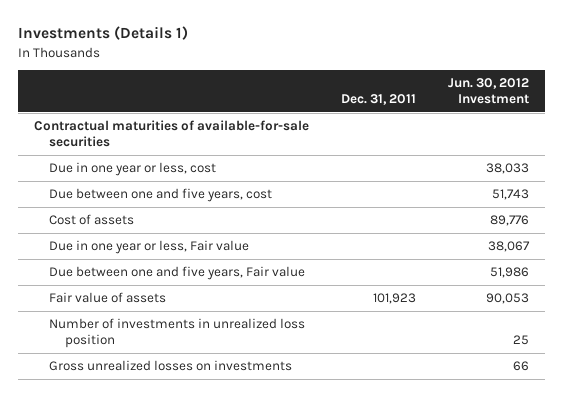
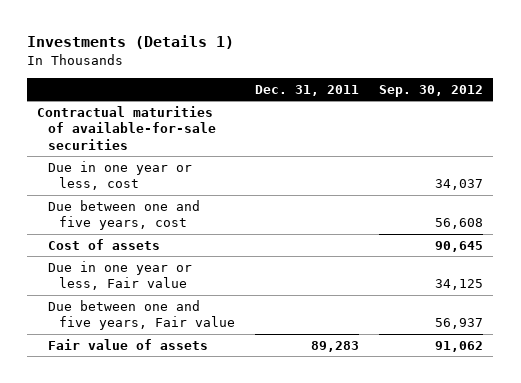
- | Dec. 31, 2011 | Jun. 30, 2012 Investment
+ | Dec. 31, 2011 | Sep. 30, 2012
- Fair value of assets | 101,923 | 90,053
- Number of investments in unrealized loss position | | 25
- Gross unrealized losses on investments | | 66
+ Fair value of assets | 89,283 | 91,062

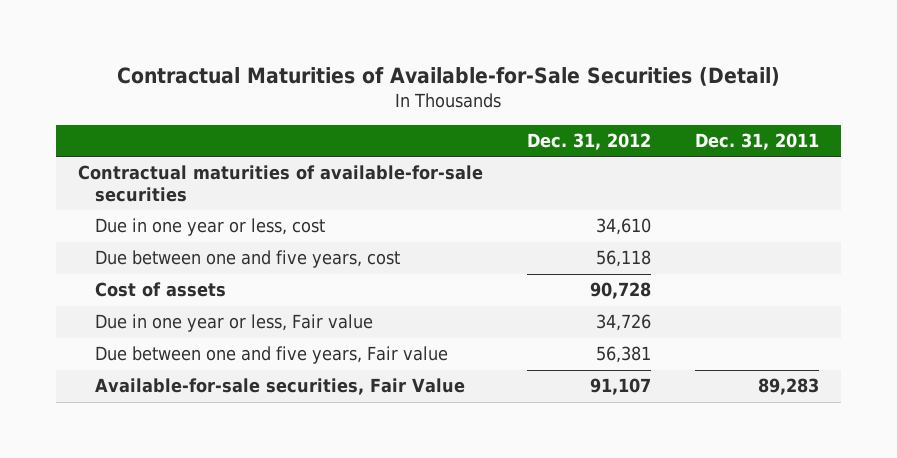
- Investments (Details 1)
+ Contractual Maturities of Available-for-Sale Securities (Detail)
- | Dec. 31, 2011 | Sep. 30, 2012
+ | Dec. 31, 2012 | Dec. 31, 2011
- Fair value of assets | 89,283 | 91,062
+ Available-for-sale securities, Fair Value | 91,107 | 89,283

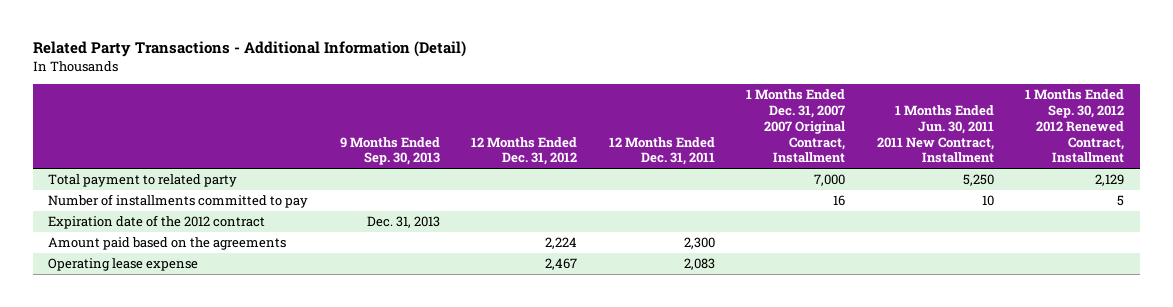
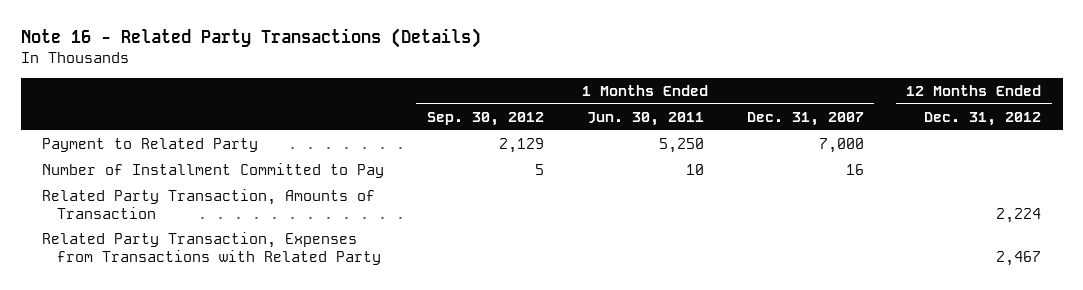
- Related Party Transactions - Additional Information (Detail)
+ Note 16 - Related Party Transactions (Details)
- | 9 Months Ended Sep. 30, 2013 | 12 Months Ended Dec. 31, 2012 | 12 Months Ended Dec. 31, 2011 | 1 Months Ended Dec. 31, 2007 2007 Original Contract, Installment | 1 Months Ended Jun. 30, 2011 2011 New Contract, Installment | 1 Months Ended Sep. 30, 2012 2012 Renewed Contract, Installment
+ | 1 Months Ended Sep. 30, 2012 | 1 Months Ended Jun. 30, 2011 | 1 Months Ended Dec. 31, 2007 | 12 Months Ended Dec. 31, 2012
- Total payment to related party | | | | 7,000 | 5,250 | 2,129
- Number of installments committed to pay | | | | 16 | 10 | 5
- Expiration date of the 2012 contract | Dec. 31, 2013 | | | | |
- Amount paid based on the agreements | | 2,224 | 2,300 | | |
- Operating lease expense | | 2,467 | 2,083 | | |
+ Payment to Related Party | 2,129 | 5,250 | 7,000 |
+ Number of Installment Committed to Pay | 5 | 10 | 16 |
+ Related Party Transaction, Amounts of Transaction | | | | 2,224
+ Related Party Transaction, Expenses from Transactions with Related Party | | | | 2,467

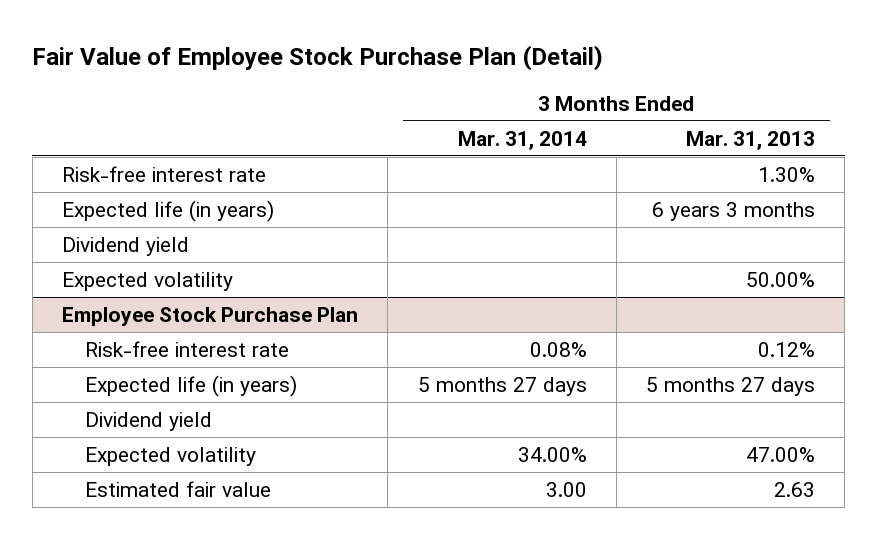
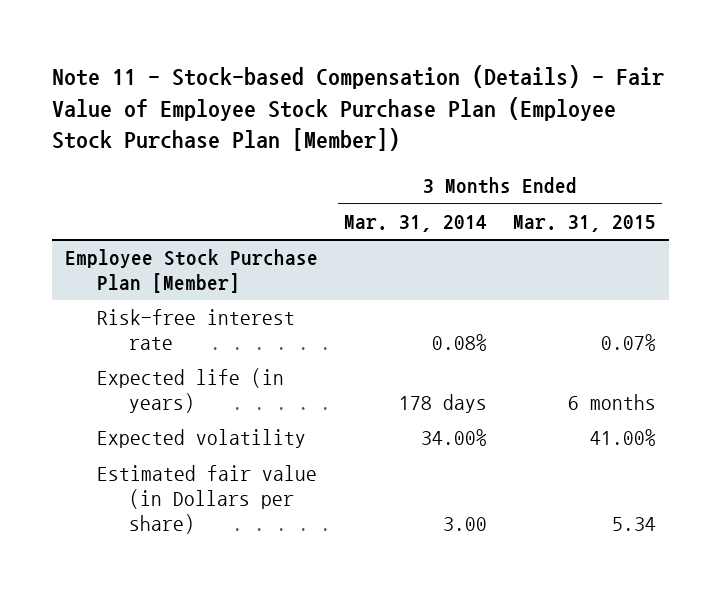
- Fair Value of Employee Stock Purchase Plan (Detail)
+ Note 11 - Stock-based Compensation (Details) - Fair Value of Employee Stock Purchase Plan (Employee Stock Purchase Plan [Member])
- | 3 Months Ended Mar. 31, 2014 | 3 Months Ended Mar. 31, 2013
+ | 3 Months Ended Mar. 31, 2014 | 3 Months Ended Mar. 31, 2015
- Risk-free interest rate | | 1.30%
- Expected life (in years) | | 6 years 3 months
- Dividend yield
- Expected volatility | | 50.00%
- Employee Stock Purchase Plan
+ Employee Stock Purchase Plan [Member]
- Expected life (in years) | 5 months 27 days | 5 months 27 days
- Dividend yield
+ Expected life (in years) | 178 days | 6 months
- Estimated fair value | 3.00 | 2.63
+ Estimated fair value (in Dollars per share) | 3.00 | 5.34

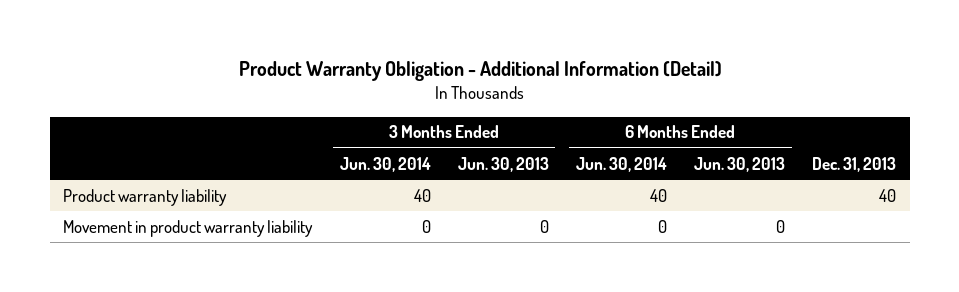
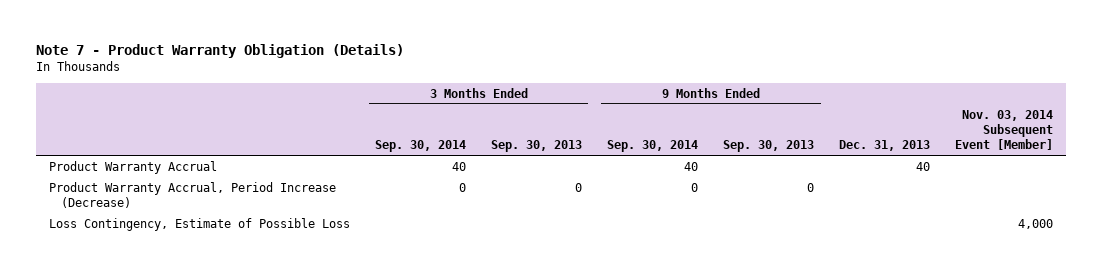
- Product Warranty Obligation - Additional Information (Detail)
+ Note 7 - Product Warranty Obligation (Details)
- | 3 Months Ended Jun. 30, 2014 | 3 Months Ended Jun. 30, 2013 | 6 Months Ended Jun. 30, 2014 | 6 Months Ended Jun. 30, 2013 | Dec. 31, 2013
+ | 3 Months Ended Sep. 30, 2014 | 3 Months Ended Sep. 30, 2013 | 9 Months Ended Sep. 30, 2014 | 9 Months Ended Sep. 30, 2013 | Dec. 31, 2013 | Nov. 03, 2014 Subsequent Event [Member]
- Product warranty liability | 40 | | 40 | | 40
- Movement in product warranty liability | 0 | 0 | 0 | 0 |
+ Product Warranty Accrual | 40 | | 40 | | 40 |
+ Product Warranty Accrual, Period Increase (Decrease) | 0 | 0 | 0 | 0 | |
+ Loss Contingency, Estimate of Possible Loss | | | | | | 4,000

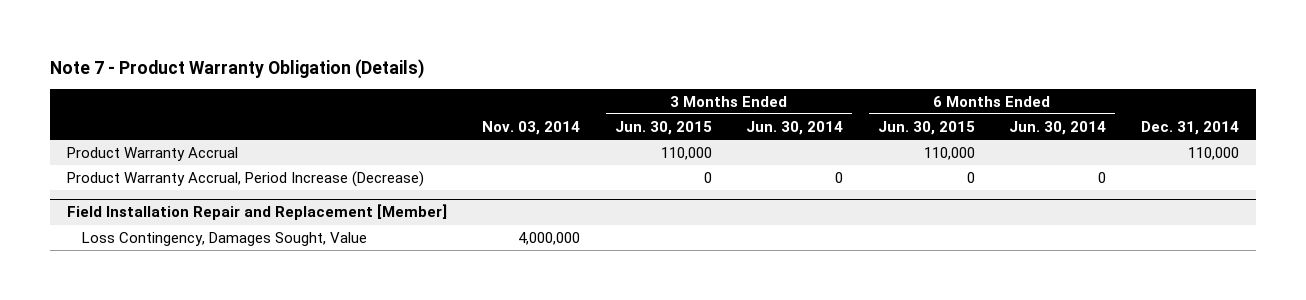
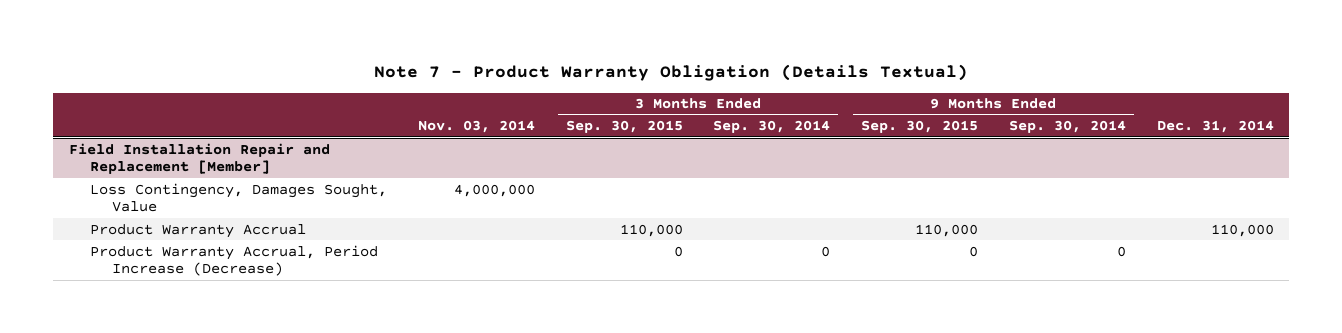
- Note 7 - Product Warranty Obligation (Details)
+ Note 7 - Product Warranty Obligation (Details Textual)
- | Nov. 03, 2014 | 3 Months Ended Jun. 30, 2015 | 3 Months Ended Jun. 30, 2014 | 6 Months Ended Jun. 30, 2015 | 6 Months Ended Jun. 30, 2014 | Dec. 31, 2014
+ | Nov. 03, 2014 | 3 Months Ended Sep. 30, 2015 | 3 Months Ended Sep. 30, 2014 | 9 Months Ended Sep. 30, 2015 | 9 Months Ended Sep. 30, 2014 | Dec. 31, 2014
- Product Warranty Accrual | | 110,000 | | 110,000 | | 110,000
- Product Warranty Accrual, Period Increase (Decrease) | | 0 | 0 | 0 | 0 |
@ Field Installation Repair and Replacement [Member]
+ Product Warranty Accrual | | 110,000 | | 110,000 | | 110,000
+ Product Warranty Accrual, Period Increase (Decrease) | | 0 | 0 | 0 | 0 |

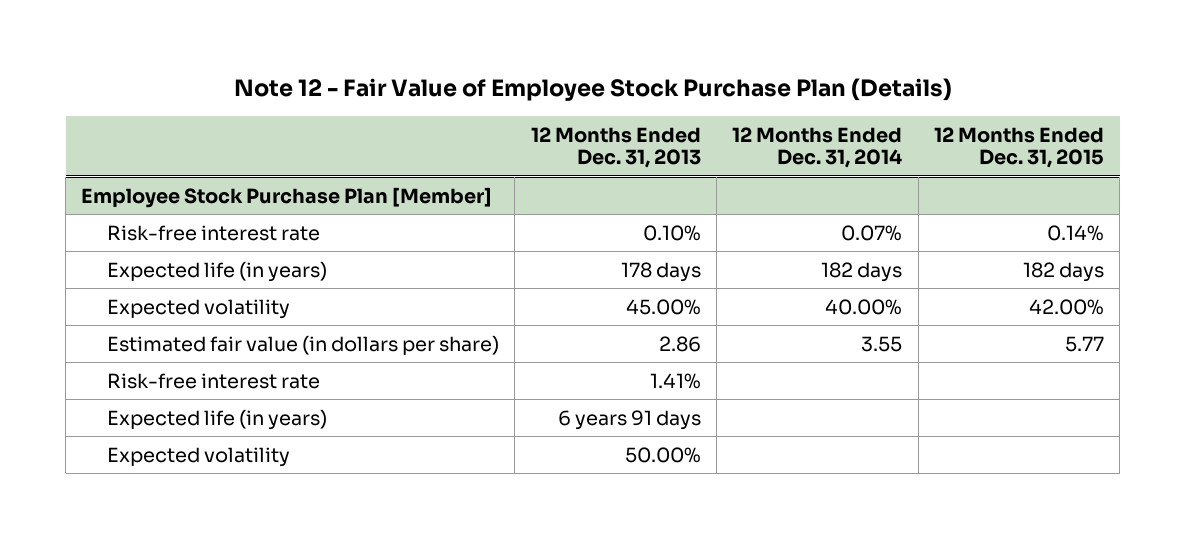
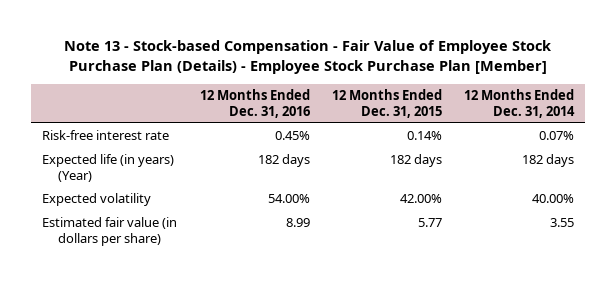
- Note 12 - Fair Value of Employee Stock Purchase Plan (Details)
+ Note 13 - Stock-based Compensation - Fair Value of Employee Stock Purchase Plan (Details) - Employee Stock Purchase Plan [Member]
- | 12 Months Ended Dec. 31, 2013 | 12 Months Ended Dec. 31, 2014 | 12 Months Ended Dec. 31, 2015
+ | 12 Months Ended Dec. 31, 2016 | 12 Months Ended Dec. 31, 2015 | 12 Months Ended Dec. 31, 2014
- Employee Stock Purchase Plan [Member]
- Expected life (in years) | 178 days | 182 days | 182 days
+ Expected life (in years) (Year) | 182 days | 182 days | 182 days
- Risk-free interest rate | 1.41% | |
- Expected life (in years) | 6 years 91 days | |
- Expected volatility | 50.00% | |

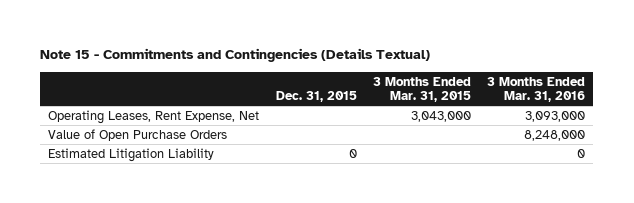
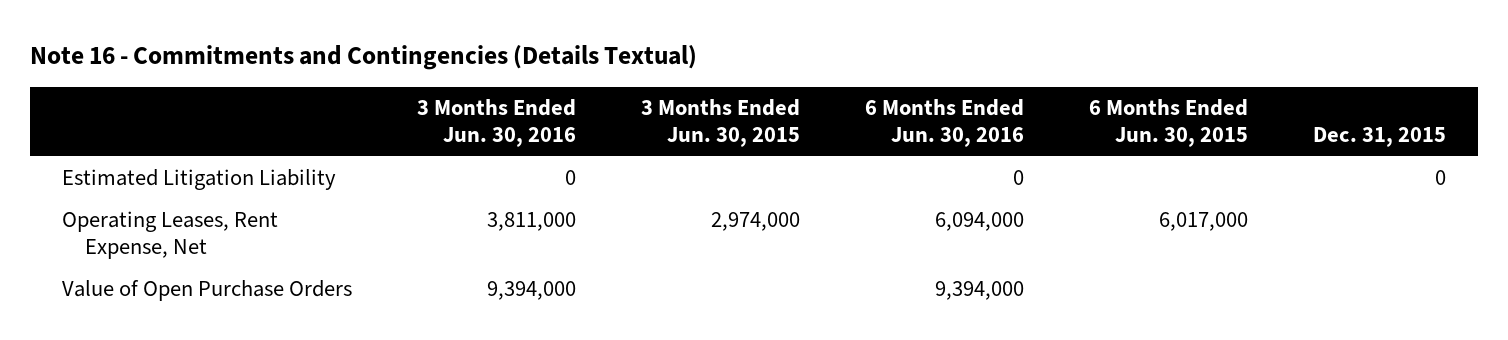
- Note 15 - Commitments and Contingencies (Details Textual)
+ Note 16 - Commitments and Contingencies (Details Textual)
- | Dec. 31, 2015 | 3 Months Ended Mar. 31, 2015 | 3 Months Ended Mar. 31, 2016
+ | 3 Months Ended Jun. 30, 2016 | 3 Months Ended Jun. 30, 2015 | 6 Months Ended Jun. 30, 2016 | 6 Months Ended Jun. 30, 2015 | Dec. 31, 2015
moved up: Estimated Litigation Liability | 0 | | 0 | | 0

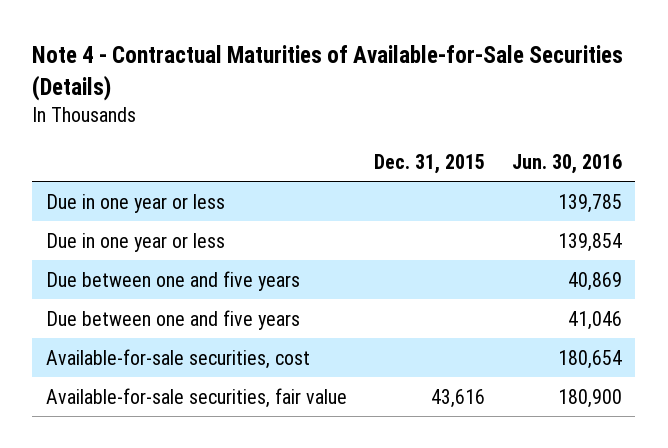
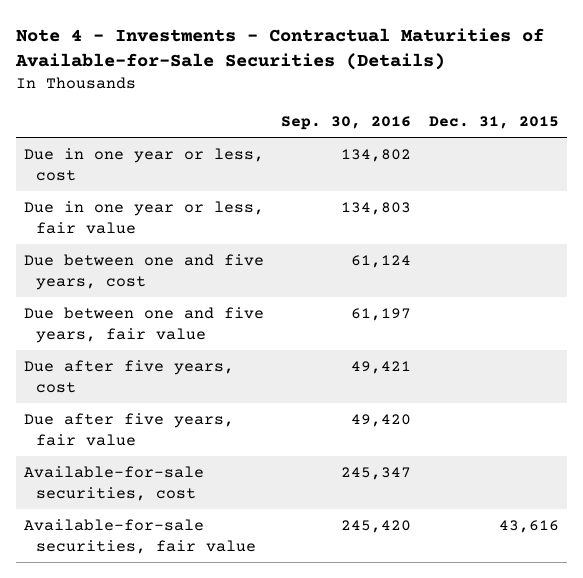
- Note 4 - Contractual Maturities of Available-for-Sale Securities (Details)
+ Note 4 - Investments - Contractual Maturities of Available-for-Sale Securities (Details)
- | Dec. 31, 2015 | Jun. 30, 2016
+ | Sep. 30, 2016 | Dec. 31, 2015
- Due in one year or less | | 139,785
- Due in one year or less | | 139,854
- Due between one and five years | | 40,869
- Due between one and five years | | 41,046
+ Due in one year or less, cost | 134,802 |
+ Due in one year or less, fair value | 134,803 |
+ Due between one and five years, cost | 61,124 |
+ Due between one and five years, fair value | 61,197 |
+ Due after five years, cost | 49,421 |
+ Due after five years, fair value | 49,420 |

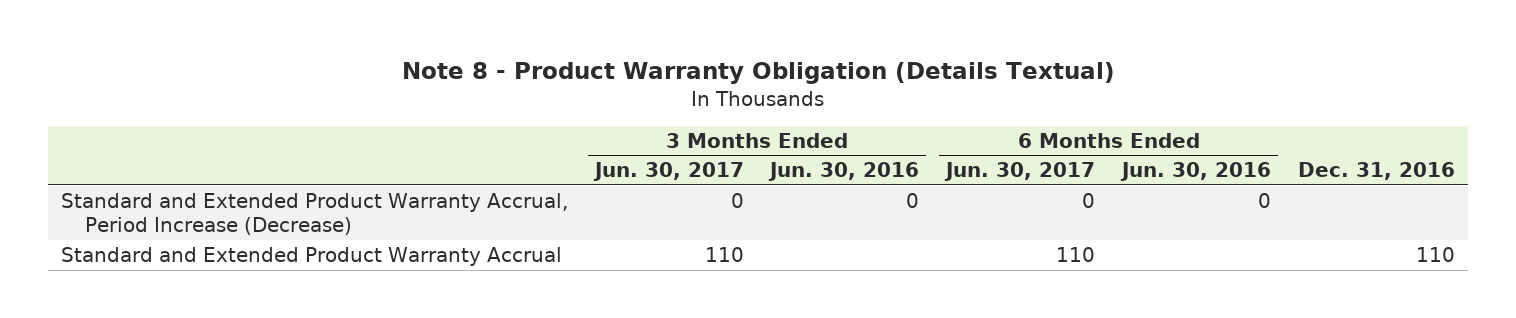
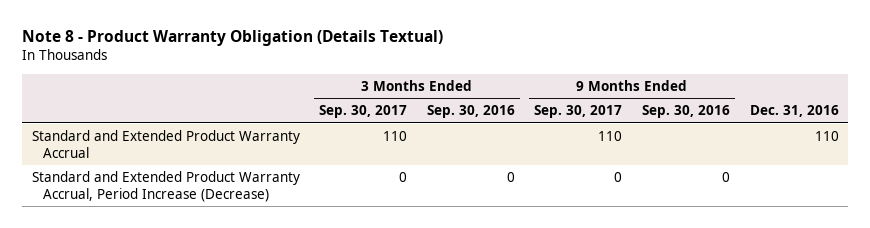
- | 3 Months Ended Jun. 30, 2017 | 3 Months Ended Jun. 30, 2016 | 6 Months Ended Jun. 30, 2017 | 6 Months Ended Jun. 30, 2016 | Dec. 31, 2016
+ | 3 Months Ended Sep. 30, 2017 | 3 Months Ended Sep. 30, 2016 | 9 Months Ended Sep. 30, 2017 | 9 Months Ended Sep. 30, 2016 | Dec. 31, 2016
moved down: Standard and Extended Product Warranty Accrual, Period Increase (Decrease) | 0 | 0 | 0 | 0 |

